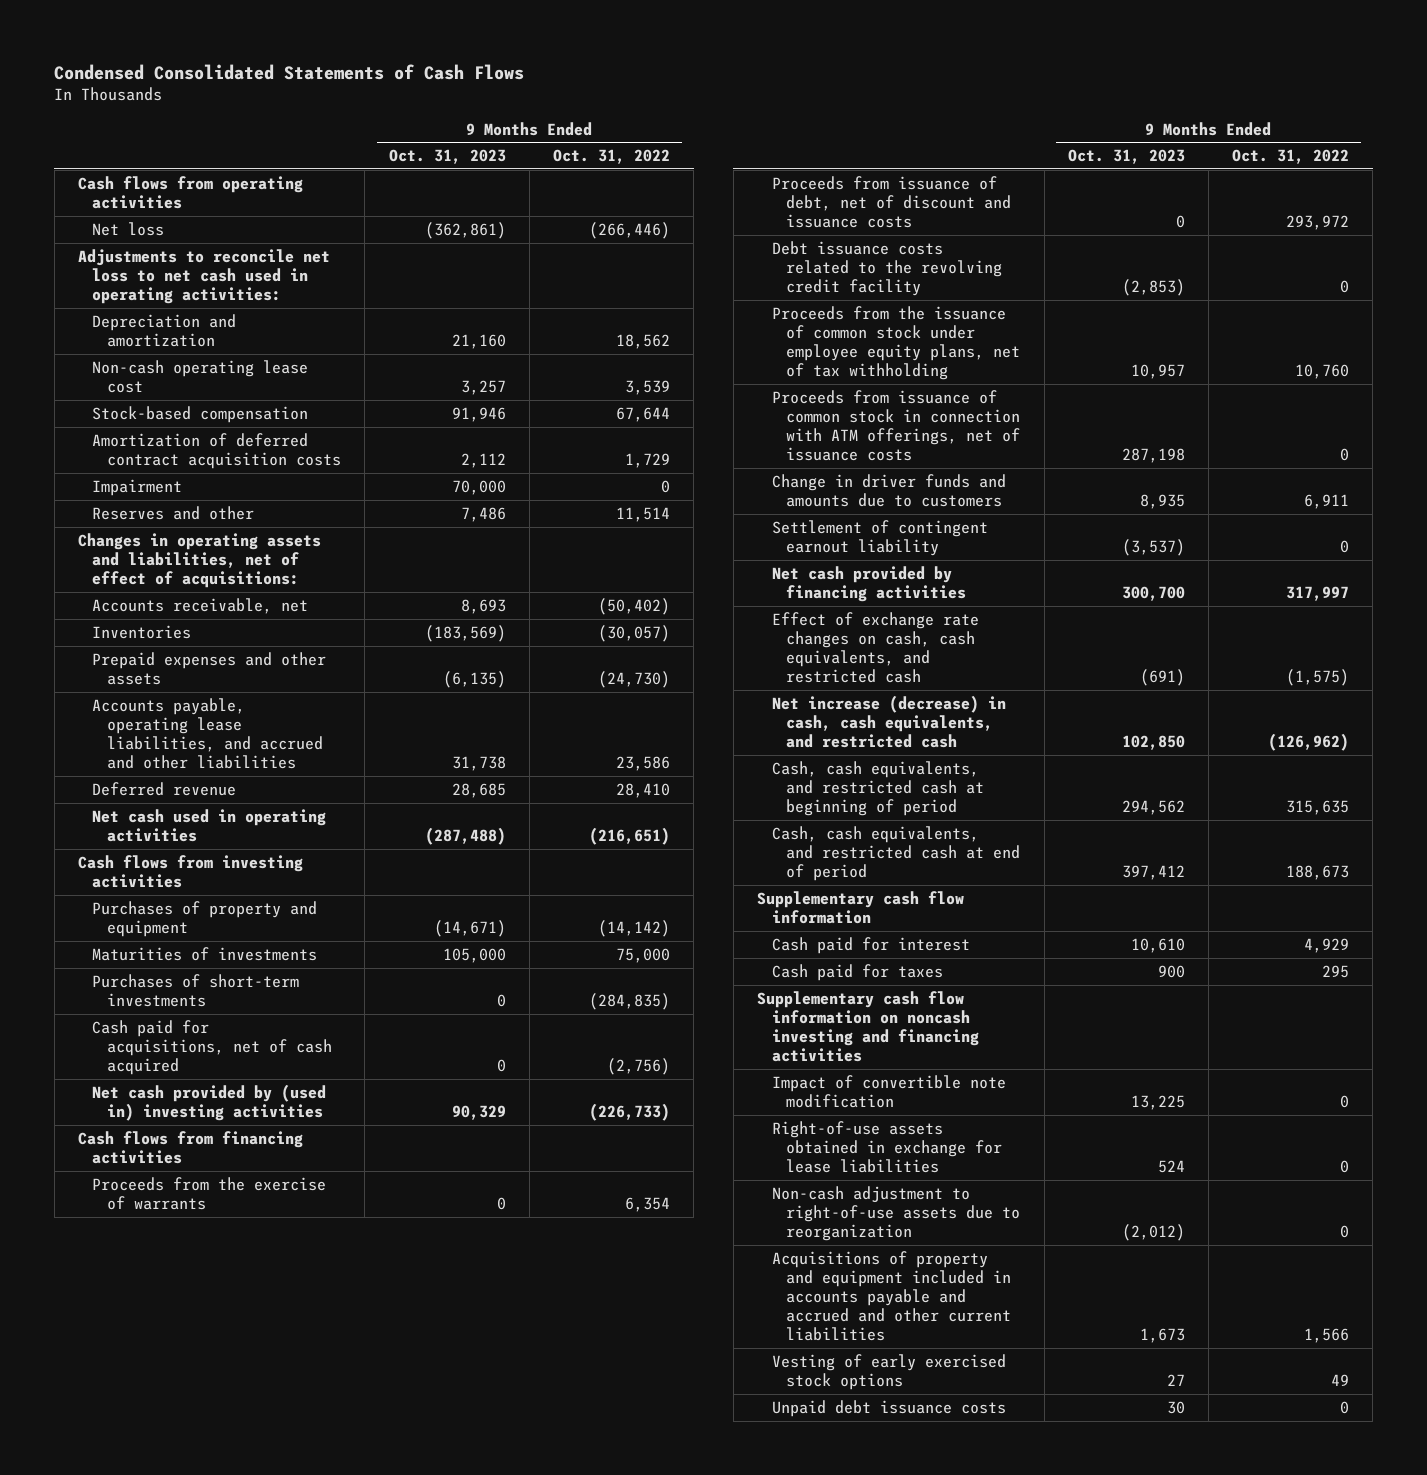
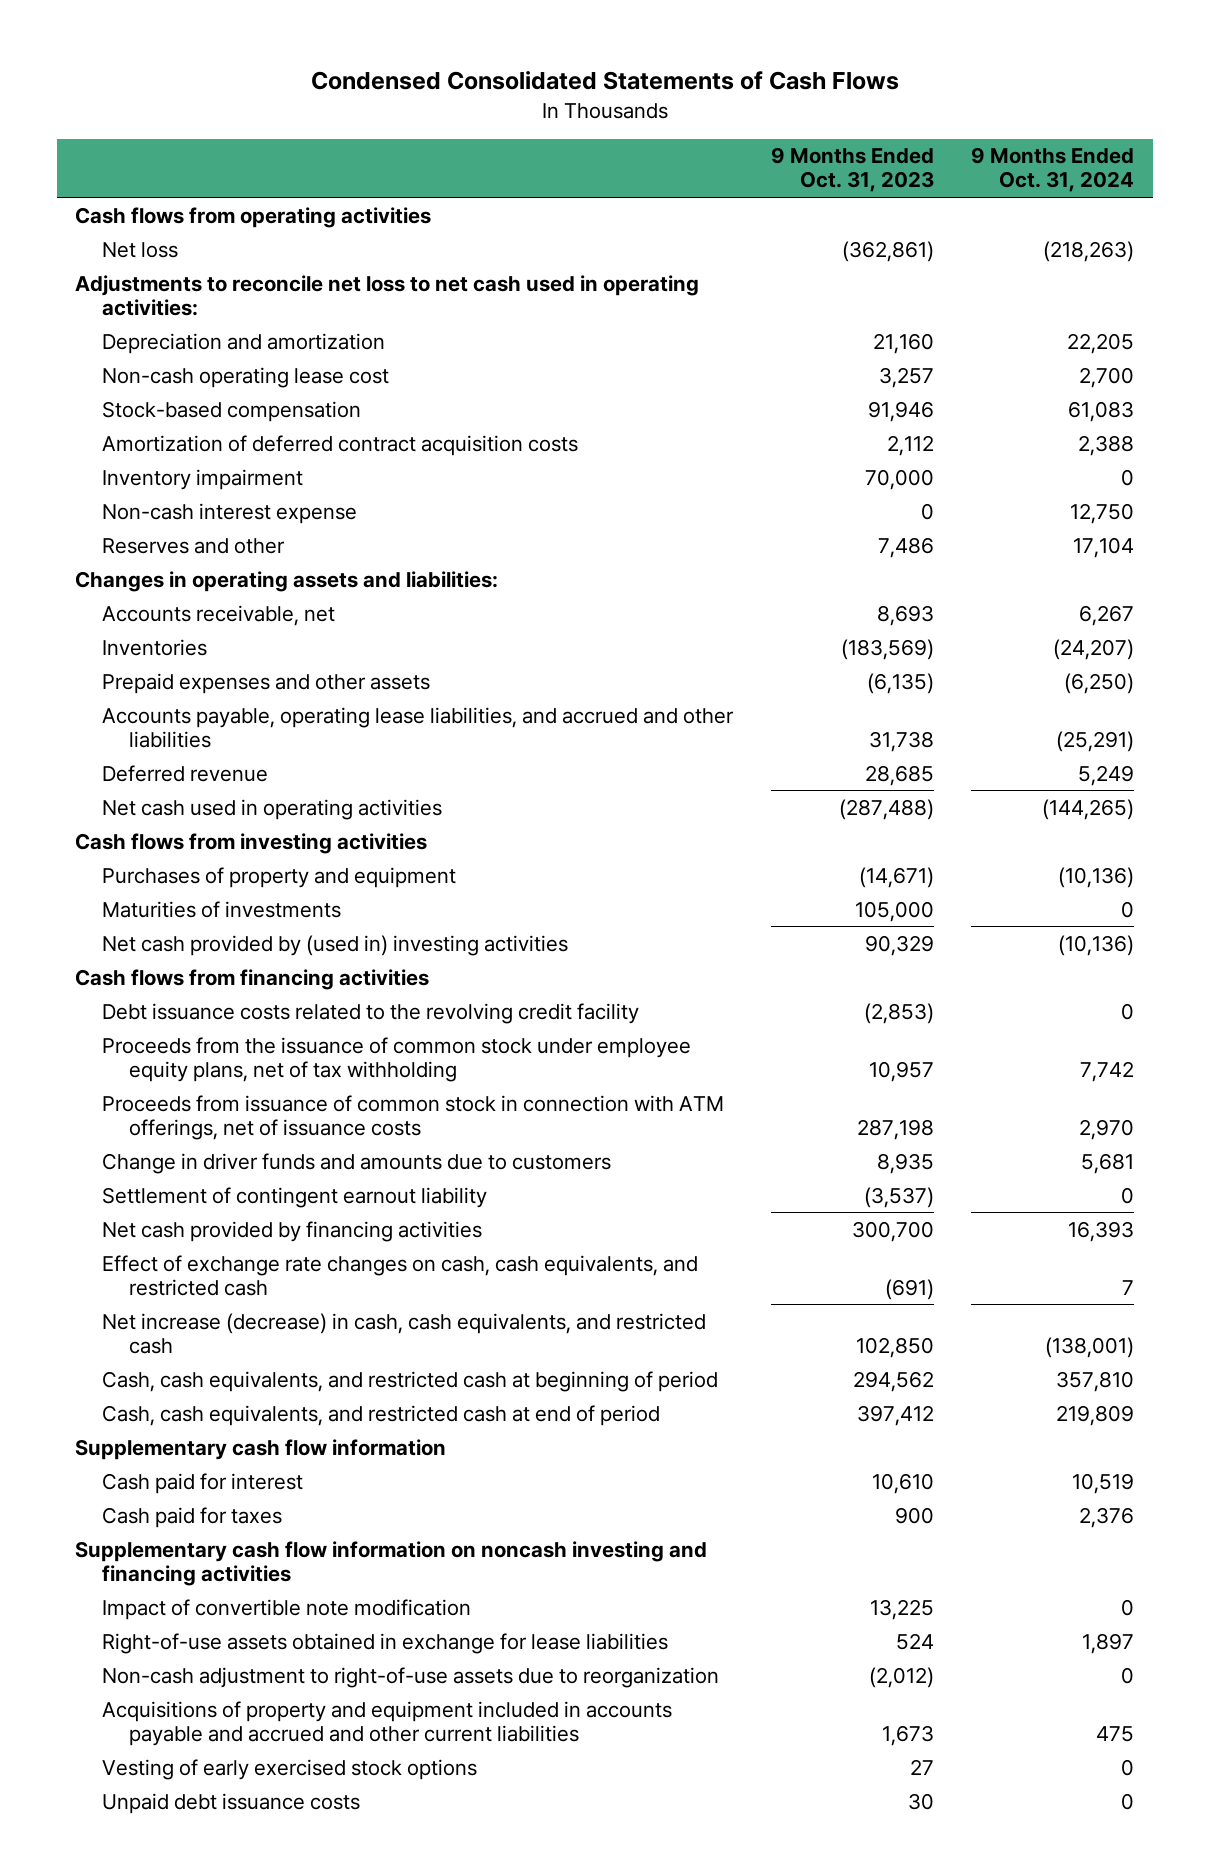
- | 9 Months Ended Oct. 31, 2023 | 9 Months Ended Oct. 31, 2022
+ | 9 Months Ended Oct. 31, 2023 | 9 Months Ended Oct. 31, 2024
- Impairment | 70,000 | 0
+ Inventory impairment | 70,000 | 0
+ Non-cash interest expense | 0 | 12,750
- Changes in operating assets and liabilities, net of effect of acquisitions:
+ Changes in operating assets and liabilities:
- Purchases of short-term investments | 0 | (284,835)
- Cash paid for acquisitions, net of cash acquired | 0 | (2,756)
- Proceeds from the exercise of warrants | 0 | 6,354
- Proceeds from issuance of debt, net of discount and issuance costs | 0 | 293,972

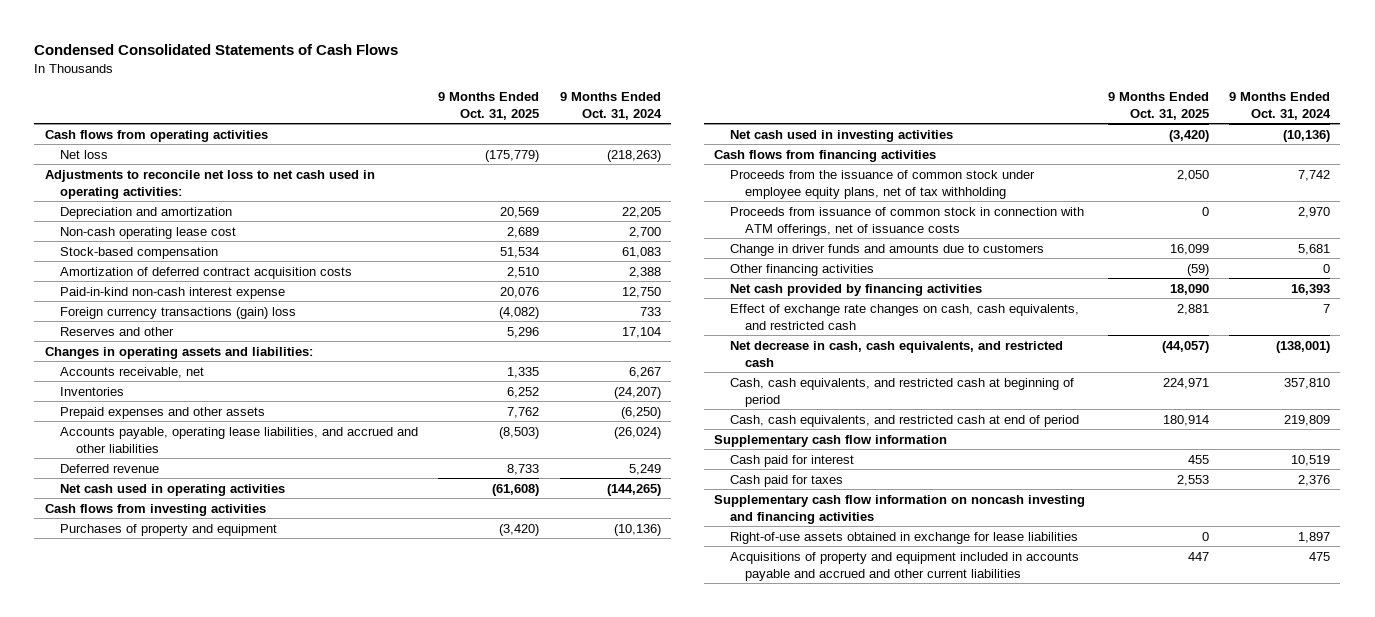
- | 9 Months Ended Oct. 31, 2023 | 9 Months Ended Oct. 31, 2024
+ | 9 Months Ended Oct. 31, 2025 | 9 Months Ended Oct. 31, 2024
- Inventory impairment | 70,000 | 0
- Non-cash interest expense | 0 | 12,750
+ Paid-in-kind non-cash interest expense | 20,076 | 12,750
+ Foreign currency transactions (gain) loss | (4,082) | 733
- Accounts payable, operating lease liabilities, and accrued and other liabilities | 31,738 | (25,291)
+ Accounts payable, operating lease liabilities, and accrued and other liabilities | (8,503) | (26,024)
- Maturities of investments | 105,000 | 0
- Net cash provided by (used in) investing activities | 90,329 | (10,136)
+ Net cash used in investing activities | (3,420) | (10,136)
- Debt issuance costs related to the revolving credit facility | (2,853) | 0
- Settlement of contingent earnout liability | (3,537) | 0
+ Other financing activities | (59) | 0
- Net increase (decrease) in cash, cash equivalents, and restricted cash | 102,850 | (138,001)
+ Net decrease in cash, cash equivalents, and restricted cash | (44,057) | (138,001)
- Impact of convertible note modification | 13,225 | 0
- Non-cash adjustment to right-of-use assets due to reorganization | (2,012) | 0
- Vesting of early exercised stock options | 27 | 0
- Unpaid debt issuance costs | 30 | 0

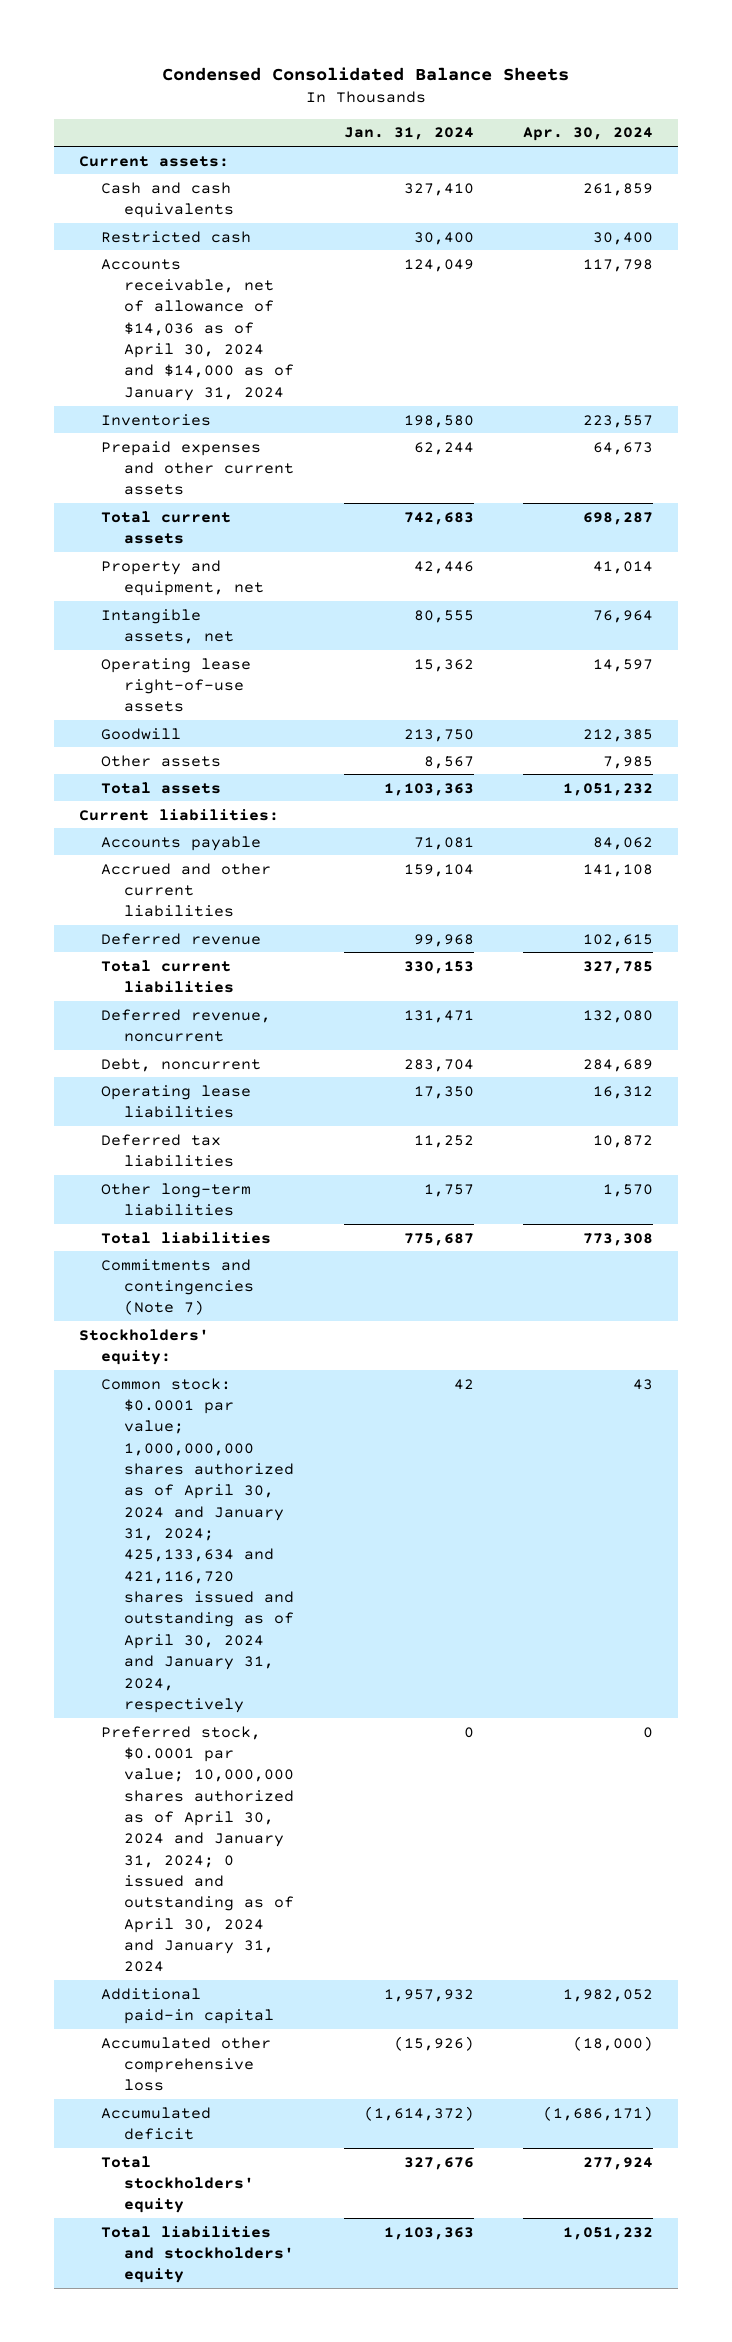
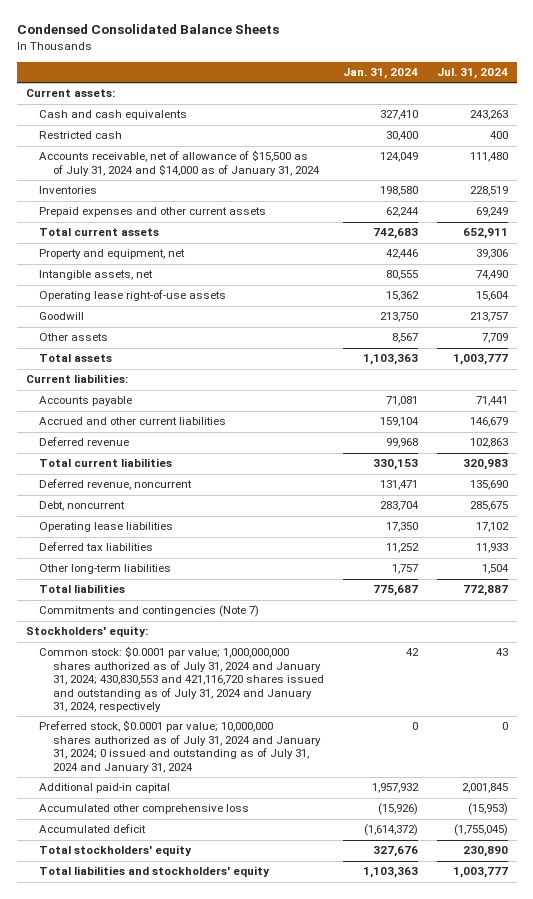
- | Jan. 31, 2024 | Apr. 30, 2024
+ | Jan. 31, 2024 | Jul. 31, 2024
- Accounts receivable, net of allowance of $14,036 as of April 30, 2024 and $14,000 as of January 31, 2024 | 124,049 | 117,798
+ Accounts receivable, net of allowance of $15,500 as of July 31, 2024 and $14,000 as of January 31, 2024 | 124,049 | 111,480
- Common stock: $0.0001 par value; 1,000,000,000 shares authorized as of April 30, 2024 and January 31, 2024; 425,133,634 and 421,116,720 shares issued and outstanding as of April 30, 2024 and January 31, 2024, respectively | 42 | 43
- Preferred stock, $0.0001 par value; 10,000,000 shares authorized as of April 30, 2024 and January 31, 2024; 0 issued and outstanding as of April 30, 2024 and January 31, 2024 | 0 | 0
+ Common stock: $0.0001 par value; 1,000,000,000 shares authorized as of July 31, 2024 and January 31, 2024; 430,830,553 and 421,116,720 shares issued and outstanding as of July 31, 2024 and January 31, 2024, respectively | 42 | 43
+ Preferred stock, $0.0001 par value; 10,000,000 shares authorized as of July 31, 2024 and January 31, 2024; 0 issued and outstanding as of July 31, 2024 and January 31, 2024 | 0 | 0

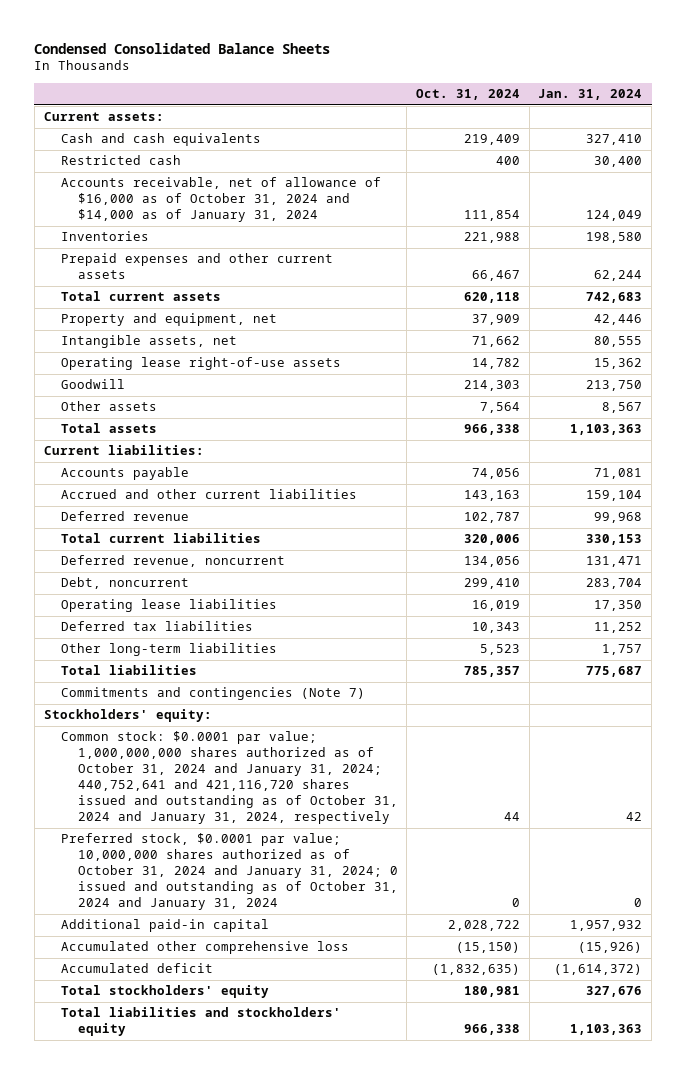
- | Jan. 31, 2024 | Jul. 31, 2024
+ | Oct. 31, 2024 | Jan. 31, 2024
- Accounts receivable, net of allowance of $15,500 as of July 31, 2024 and $14,000 as of January 31, 2024 | 124,049 | 111,480
+ Accounts receivable, net of allowance of $16,000 as of October 31, 2024 and $14,000 as of January 31, 2024 | 111,854 | 124,049
- Common stock: $0.0001 par value; 1,000,000,000 shares authorized as of July 31, 2024 and January 31, 2024; 430,830,553 and 421,116,720 shares issued and outstanding as of July 31, 2024 and January 31, 2024, respectively | 42 | 43
- Preferred stock, $0.0001 par value; 10,000,000 shares authorized as of July 31, 2024 and January 31, 2024; 0 issued and outstanding as of July 31, 2024 and January 31, 2024 | 0 | 0
+ Common stock: $0.0001 par value; 1,000,000,000 shares authorized as of October 31, 2024 and January 31, 2024; 440,752,641 and 421,116,720 shares issued and outstanding as of October 31, 2024 and January 31, 2024, respectively | 44 | 42
+ Preferred stock, $0.0001 par value; 10,000,000 shares authorized as of October 31, 2024 and January 31, 2024; 0 issued and outstanding as of October 31, 2024 and January 31, 2024 | 0 | 0

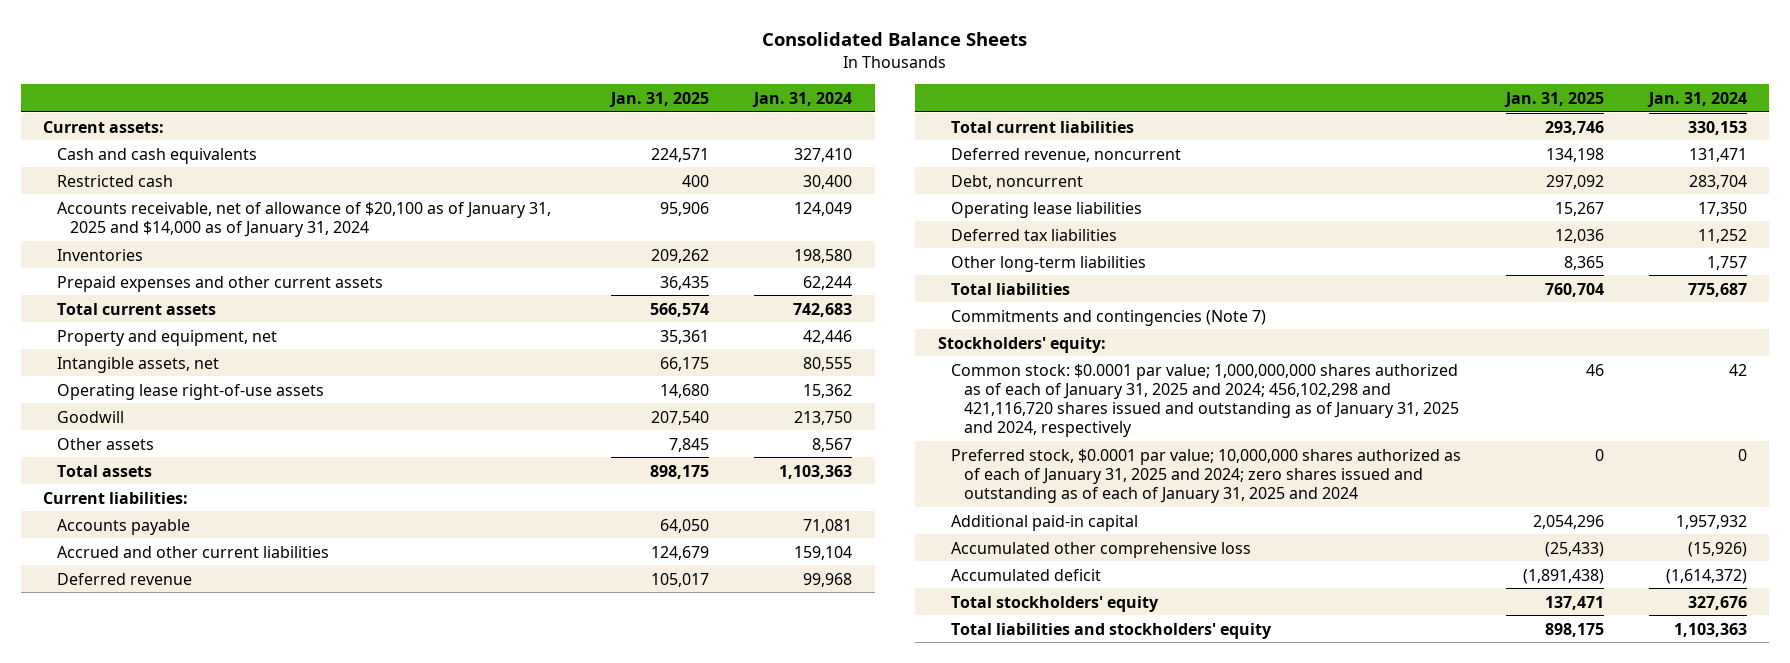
- Condensed Consolidated Balance Sheets
+ Consolidated Balance Sheets
- | Oct. 31, 2024 | Jan. 31, 2024
+ | Jan. 31, 2025 | Jan. 31, 2024
- Accounts receivable, net of allowance of $16,000 as of October 31, 2024 and $14,000 as of January 31, 2024 | 111,854 | 124,049
+ Accounts receivable, net of allowance of $20,100 as of January 31, 2025 and $14,000 as of January 31, 2024 | 95,906 | 124,049
- Common stock: $0.0001 par value; 1,000,000,000 shares authorized as of October 31, 2024 and January 31, 2024; 440,752,641 and 421,116,720 shares issued and outstanding as of October 31, 2024 and January 31, 2024, respectively | 44 | 42
- Preferred stock, $0.0001 par value; 10,000,000 shares authorized as of October 31, 2024 and January 31, 2024; 0 issued and outstanding as of October 31, 2024 and January 31, 2024 | 0 | 0
+ Common stock: $0.0001 par value; 1,000,000,000 shares authorized as of each of January 31, 2025 and 2024; 456,102,298 and 421,116,720 shares issued and outstanding as of January 31, 2025 and 2024, respectively | 46 | 42
+ Preferred stock, $0.0001 par value; 10,000,000 shares authorized as of each of January 31, 2025 and 2024; zero shares issued and outstanding as of each of January 31, 2025 and 2024 | 0 | 0

